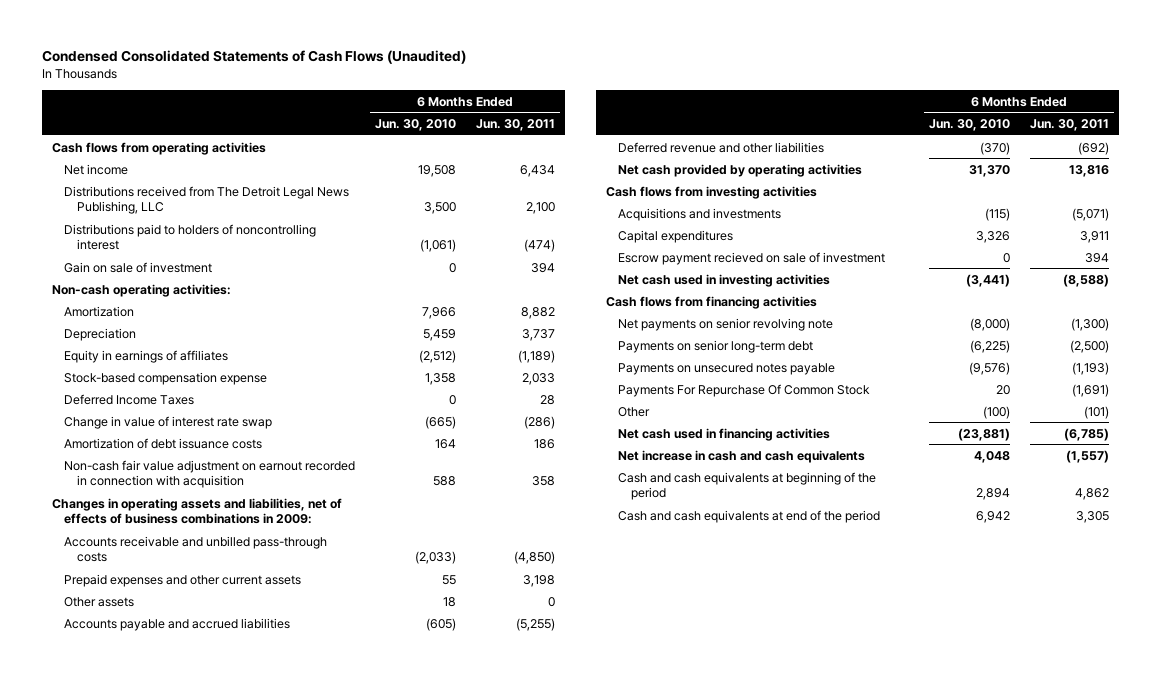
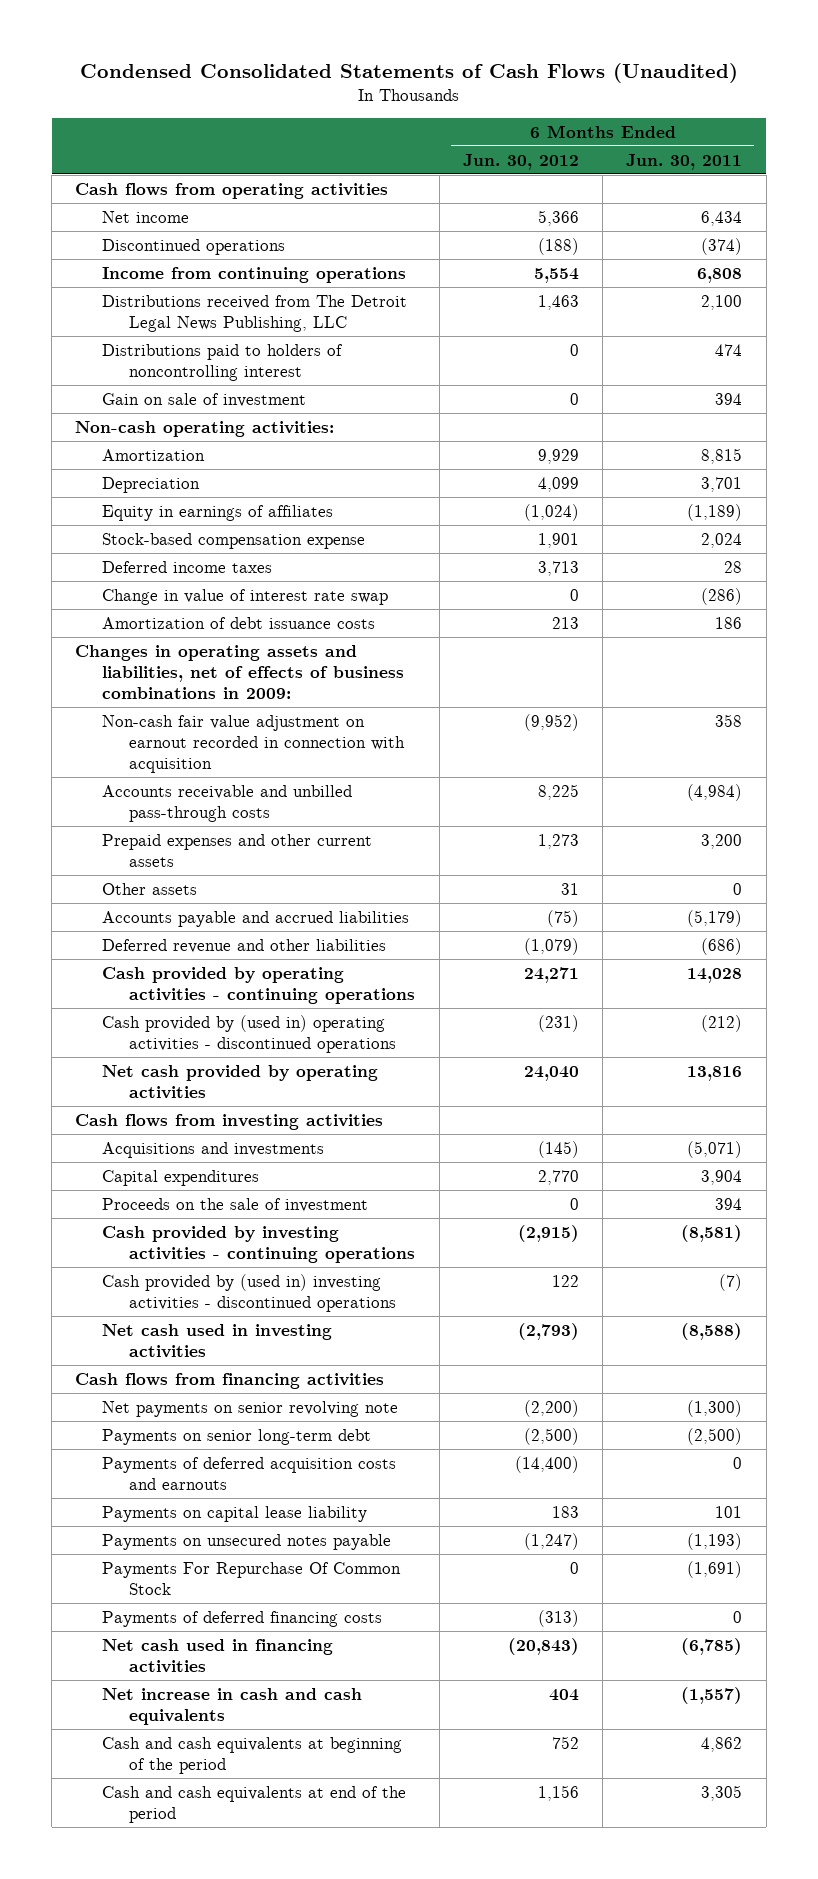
- | 6 Months Ended Jun. 30, 2010 | 6 Months Ended Jun. 30, 2011
+ | 6 Months Ended Jun. 30, 2012 | 6 Months Ended Jun. 30, 2011
+ Discontinued operations | (188) | (374)
+ Income from continuing operations | 5,554 | 6,808
- Distributions paid to holders of noncontrolling interest | (1,061) | (474)
+ Distributions paid to holders of noncontrolling interest | 0 | 474
- Amortization | 7,966 | 8,882
- Depreciation | 5,459 | 3,737
+ Amortization | 9,929 | 8,815
+ Depreciation | 4,099 | 3,701
- Stock-based compensation expense | 1,358 | 2,033
- Deferred Income Taxes | 0 | 28
+ Stock-based compensation expense | 1,901 | 2,024
+ Deferred income taxes | 3,713 | 28
- Accounts receivable and unbilled pass-through costs | (2,033) | (4,850)
- Prepaid expenses and other current assets | 55 | 3,198
moved down: Non-cash fair value adjustment on earnout recorded in connection with acquisition | (9,952) | 358
+ Accounts receivable and unbilled pass-through costs | 8,225 | (4,984)
+ Prepaid expenses and other current assets | 1,273 | 3,200
- Accounts payable and accrued liabilities | (605) | (5,255)
- Deferred revenue and other liabilities | (370) | (692)
+ Accounts payable and accrued liabilities | (75) | (5,179)
+ Deferred revenue and other liabilities | (1,079) | (686)
+ Cash provided by operating activities - continuing operations | 24,271 | 14,028
+ Cash provided by (used in) operating activities - discontinued operations | (231) | (212)
- Capital expenditures | 3,326 | 3,911
- Escrow payment recieved on sale of investment | 0 | 394
+ Capital expenditures | 2,770 | 3,904
+ Proceeds on the sale of investment | 0 | 394
+ Cash provided by investing activities - continuing operations | (2,915) | (8,581)
+ Cash provided by (used in) investing activities - discontinued operations | 122 | (7)
+ Payments of deferred acquisition costs and earnouts | (14,400) | 0
+ Payments on capital lease liability | 183 | 101
- Other | (100) | (101)
+ Payments of deferred financing costs | (313) | 0

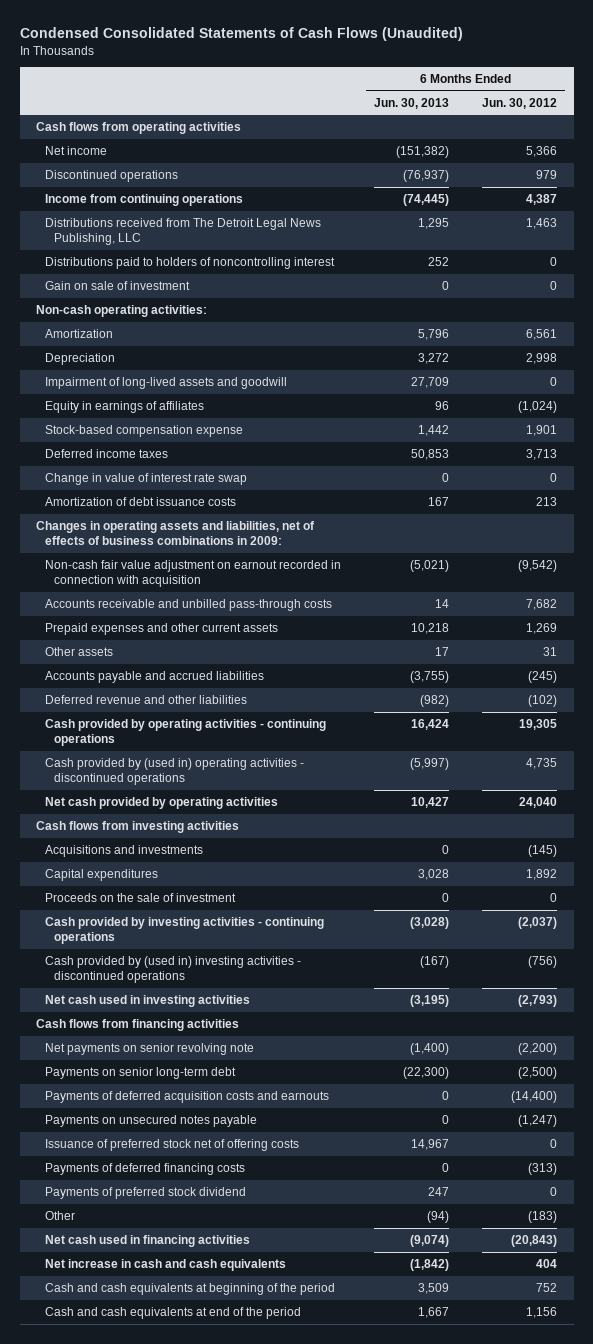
- | 6 Months Ended Jun. 30, 2012 | 6 Months Ended Jun. 30, 2011
+ | 6 Months Ended Jun. 30, 2013 | 6 Months Ended Jun. 30, 2012
- Discontinued operations | (188) | (374)
- Income from continuing operations | 5,554 | 6,808
+ Discontinued operations | (76,937) | 979
+ Income from continuing operations | (74,445) | 4,387
- Amortization | 9,929 | 8,815
- Depreciation | 4,099 | 3,701
+ Amortization | 5,796 | 6,561
+ Depreciation | 3,272 | 2,998
+ Impairment of long-lived assets and goodwill | 27,709 | 0
- Non-cash fair value adjustment on earnout recorded in connection with acquisition | (9,952) | 358
- Accounts receivable and unbilled pass-through costs | 8,225 | (4,984)
- Prepaid expenses and other current assets | 1,273 | 3,200
+ Non-cash fair value adjustment on earnout recorded in connection with acquisition | (5,021) | (9,542)
+ Accounts receivable and unbilled pass-through costs | 14 | 7,682
+ Prepaid expenses and other current assets | 10,218 | 1,269
- Accounts payable and accrued liabilities | (75) | (5,179)
- Deferred revenue and other liabilities | (1,079) | (686)
- Cash provided by operating activities - continuing operations | 24,271 | 14,028
- Cash provided by (used in) operating activities - discontinued operations | (231) | (212)
+ Accounts payable and accrued liabilities | (3,755) | (245)
+ Deferred revenue and other liabilities | (982) | (102)
+ Cash provided by operating activities - continuing operations | 16,424 | 19,305
+ Cash provided by (used in) operating activities - discontinued operations | (5,997) | 4,735
- Capital expenditures | 2,770 | 3,904
+ Capital expenditures | 3,028 | 1,892
- Cash provided by investing activities - continuing operations | (2,915) | (8,581)
- Cash provided by (used in) investing activities - discontinued operations | 122 | (7)
+ Cash provided by investing activities - continuing operations | (3,028) | (2,037)
+ Cash provided by (used in) investing activities - discontinued operations | (167) | (756)
- Payments on capital lease liability | 183 | 101
- Payments For Repurchase Of Common Stock | 0 | (1,691)
+ Issuance of preferred stock net of offering costs | 14,967 | 0
+ Payments of preferred stock dividend | 247 | 0
+ Other | (94) | (183)

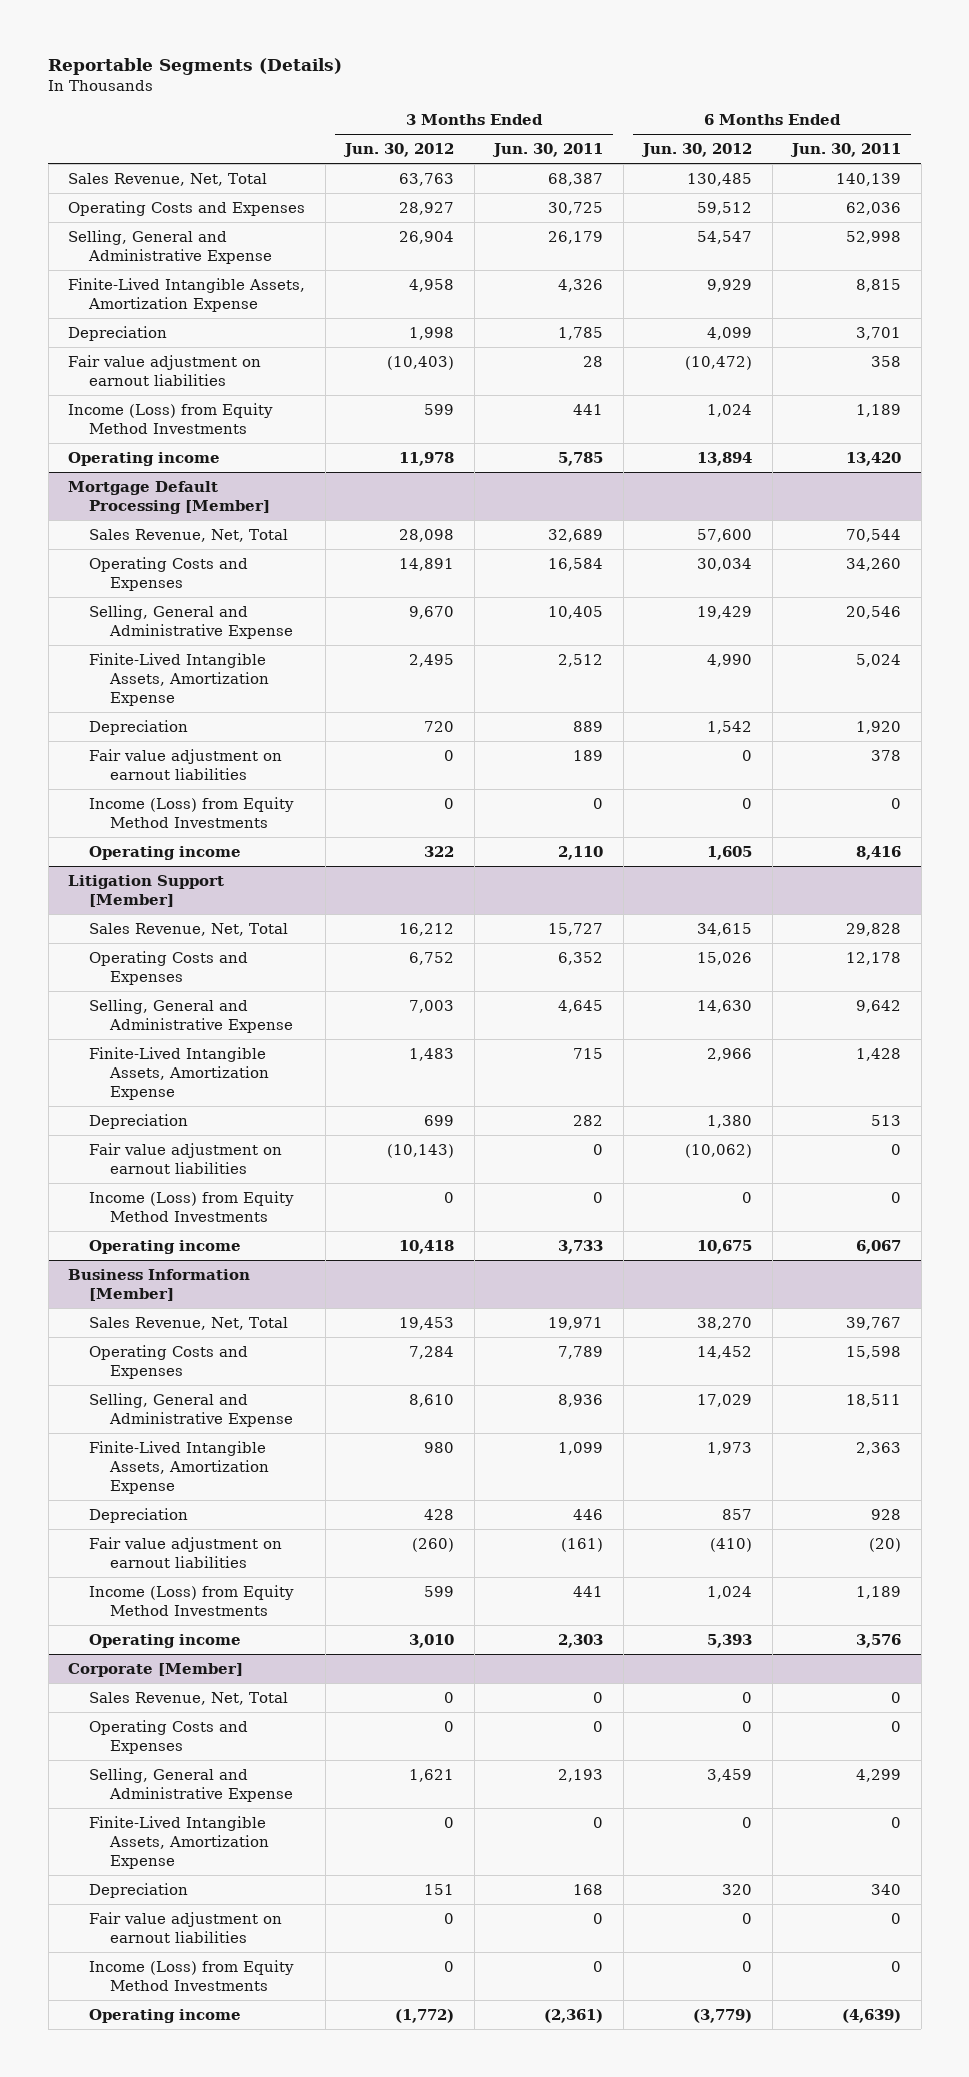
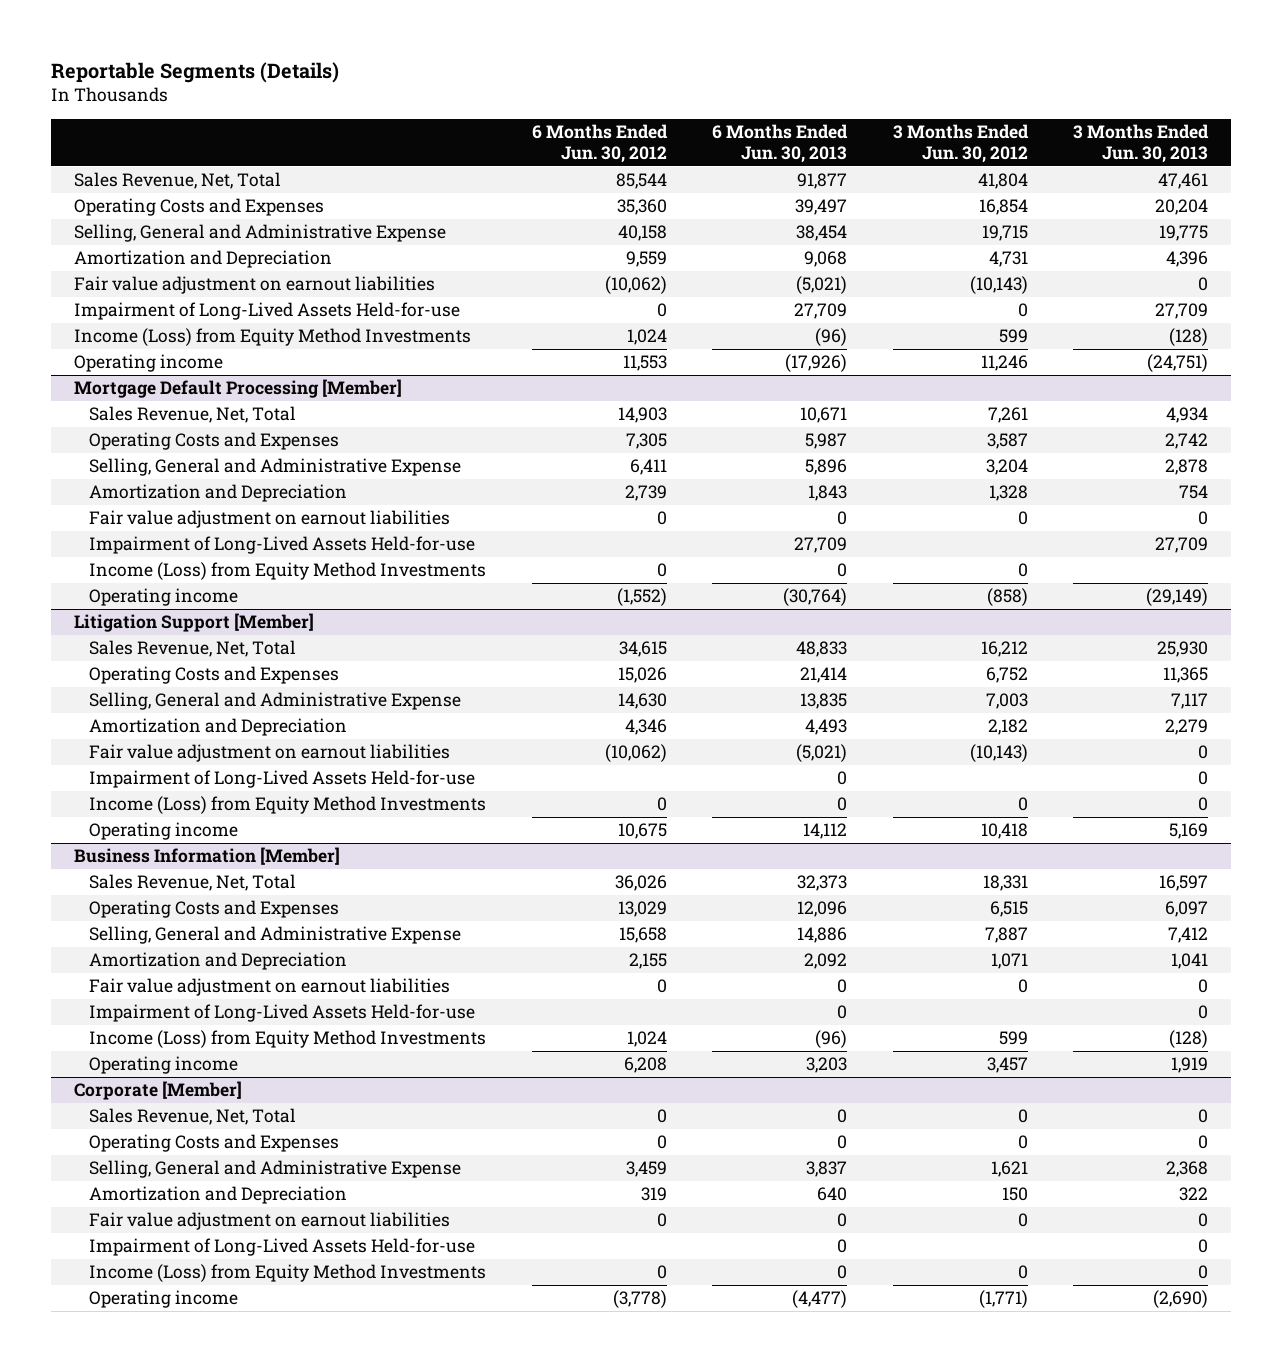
- | 3 Months Ended Jun. 30, 2012 | 3 Months Ended Jun. 30, 2011 | 6 Months Ended Jun. 30, 2012 | 6 Months Ended Jun. 30, 2011
+ | 6 Months Ended Jun. 30, 2012 | 6 Months Ended Jun. 30, 2013 | 3 Months Ended Jun. 30, 2012 | 3 Months Ended Jun. 30, 2013
- Sales Revenue, Net, Total | 63,763 | 68,387 | 130,485 | 140,139
- Operating Costs and Expenses | 28,927 | 30,725 | 59,512 | 62,036
- Selling, General and Administrative Expense | 26,904 | 26,179 | 54,547 | 52,998
- Finite-Lived Intangible Assets, Amortization Expense | 4,958 | 4,326 | 9,929 | 8,815
- Depreciation | 1,998 | 1,785 | 4,099 | 3,701
- Fair value adjustment on earnout liabilities | (10,403) | 28 | (10,472) | 358
+ Sales Revenue, Net, Total | 85,544 | 91,877 | 41,804 | 47,461
+ Operating Costs and Expenses | 35,360 | 39,497 | 16,854 | 20,204
+ Selling, General and Administrative Expense | 40,158 | 38,454 | 19,715 | 19,775
+ Amortization and Depreciation | 9,559 | 9,068 | 4,731 | 4,396
+ Fair value adjustment on earnout liabilities | (10,062) | (5,021) | (10,143) | 0
+ Impairment of Long-Lived Assets Held-for-use | 0 | 27,709 | 0 | 27,709
- Operating income | 11,978 | 5,785 | 13,894 | 13,420
+ Operating income | 11,553 | (17,926) | 11,246 | (24,751)
@ Mortgage Default Processing [Member]
- Sales Revenue, Net, Total | 28,098 | 32,689 | 57,600 | 70,544
- Operating Costs and Expenses | 14,891 | 16,584 | 30,034 | 34,260
- Selling, General and Administrative Expense | 9,670 | 10,405 | 19,429 | 20,546
- Finite-Lived Intangible Assets, Amortization Expense | 2,495 | 2,512 | 4,990 | 5,024
- Depreciation | 720 | 889 | 1,542 | 1,920
+ Sales Revenue, Net, Total | 14,903 | 10,671 | 7,261 | 4,934
+ Operating Costs and Expenses | 7,305 | 5,987 | 3,587 | 2,742
+ Selling, General and Administrative Expense | 6,411 | 5,896 | 3,204 | 2,878
+ Amortization and Depreciation | 2,739 | 1,843 | 1,328 | 754
+ Impairment of Long-Lived Assets Held-for-use | | 27,709 | | 27,709
- Operating income | 322 | 2,110 | 1,605 | 8,416
+ Operating income | (1,552) | (30,764) | (858) | (29,149)
@ Litigation Support [Member]
- Finite-Lived Intangible Assets, Amortization Expense | 1,483 | 715 | 2,966 | 1,428
- Depreciation | 699 | 282 | 1,380 | 513
+ Amortization and Depreciation | 4,346 | 4,493 | 2,182 | 2,279
+ Impairment of Long-Lived Assets Held-for-use | | 0 | | 0
@ Business Information [Member]
- Sales Revenue, Net, Total | 19,453 | 19,971 | 38,270 | 39,767
- Operating Costs and Expenses | 7,284 | 7,789 | 14,452 | 15,598
- Selling, General and Administrative Expense | 8,610 | 8,936 | 17,029 | 18,511
- Finite-Lived Intangible Assets, Amortization Expense | 980 | 1,099 | 1,973 | 2,363
- Depreciation | 428 | 446 | 857 | 928
- Fair value adjustment on earnout liabilities | (260) | (161) | (410) | (20)
+ Sales Revenue, Net, Total | 36,026 | 32,373 | 18,331 | 16,597
+ Operating Costs and Expenses | 13,029 | 12,096 | 6,515 | 6,097
+ Selling, General and Administrative Expense | 15,658 | 14,886 | 7,887 | 7,412
+ Amortization and Depreciation | 2,155 | 2,092 | 1,071 | 1,041
+ Fair value adjustment on earnout liabilities | 0 | 0 | 0 | 0
+ Impairment of Long-Lived Assets Held-for-use | | 0 | | 0
- Operating income | 3,010 | 2,303 | 5,393 | 3,576
+ Operating income | 6,208 | 3,203 | 3,457 | 1,919
@ Corporate [Member]
- Finite-Lived Intangible Assets, Amortization Expense | 0 | 0 | 0 | 0
- Depreciation | 151 | 168 | 320 | 340
+ Amortization and Depreciation | 319 | 640 | 150 | 322
+ Impairment of Long-Lived Assets Held-for-use | | 0 | | 0
- Operating income | (1,772) | (2,361) | (3,779) | (4,639)
+ Operating income | (3,778) | (4,477) | (1,771) | (2,690)

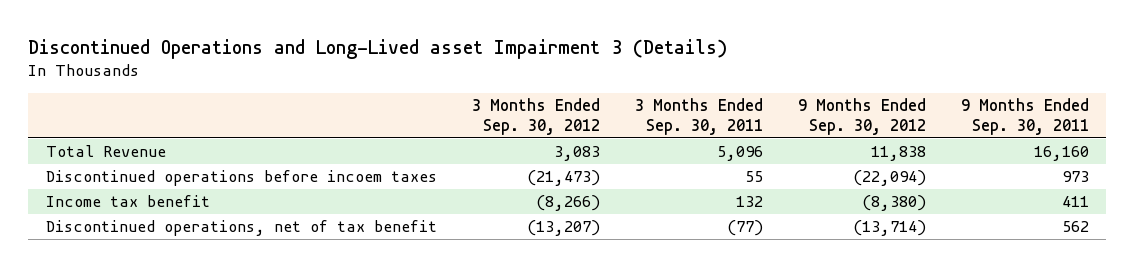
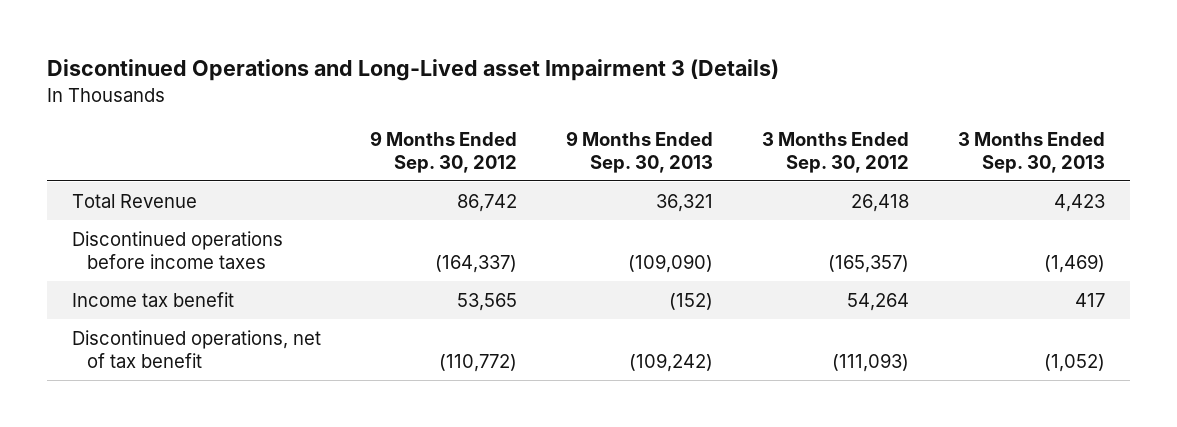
- | 3 Months Ended Sep. 30, 2012 | 3 Months Ended Sep. 30, 2011 | 9 Months Ended Sep. 30, 2012 | 9 Months Ended Sep. 30, 2011
+ | 9 Months Ended Sep. 30, 2012 | 9 Months Ended Sep. 30, 2013 | 3 Months Ended Sep. 30, 2012 | 3 Months Ended Sep. 30, 2013
- Total Revenue | 3,083 | 5,096 | 11,838 | 16,160
- Discontinued operations before incoem taxes | (21,473) | 55 | (22,094) | 973
- Income tax benefit | (8,266) | 132 | (8,380) | 411
- Discontinued operations, net of tax benefit | (13,207) | (77) | (13,714) | 562
+ Total Revenue | 86,742 | 36,321 | 26,418 | 4,423
+ Discontinued operations before income taxes | (164,337) | (109,090) | (165,357) | (1,469)
+ Income tax benefit | 53,565 | (152) | 54,264 | 417
+ Discontinued operations, net of tax benefit | (110,772) | (109,242) | (111,093) | (1,052)

